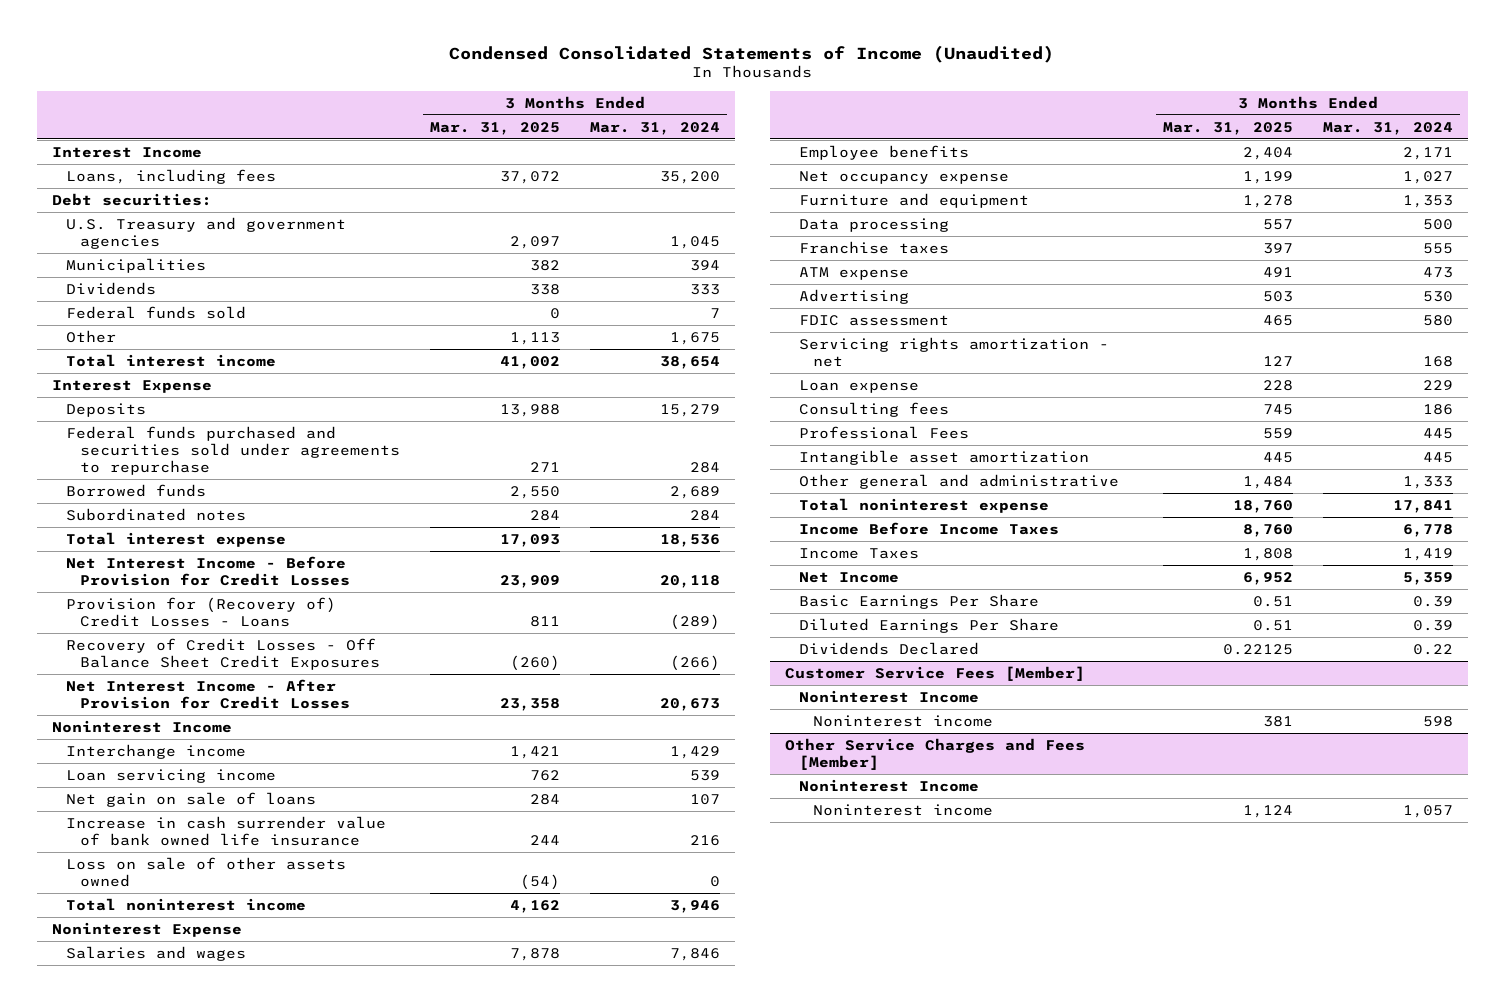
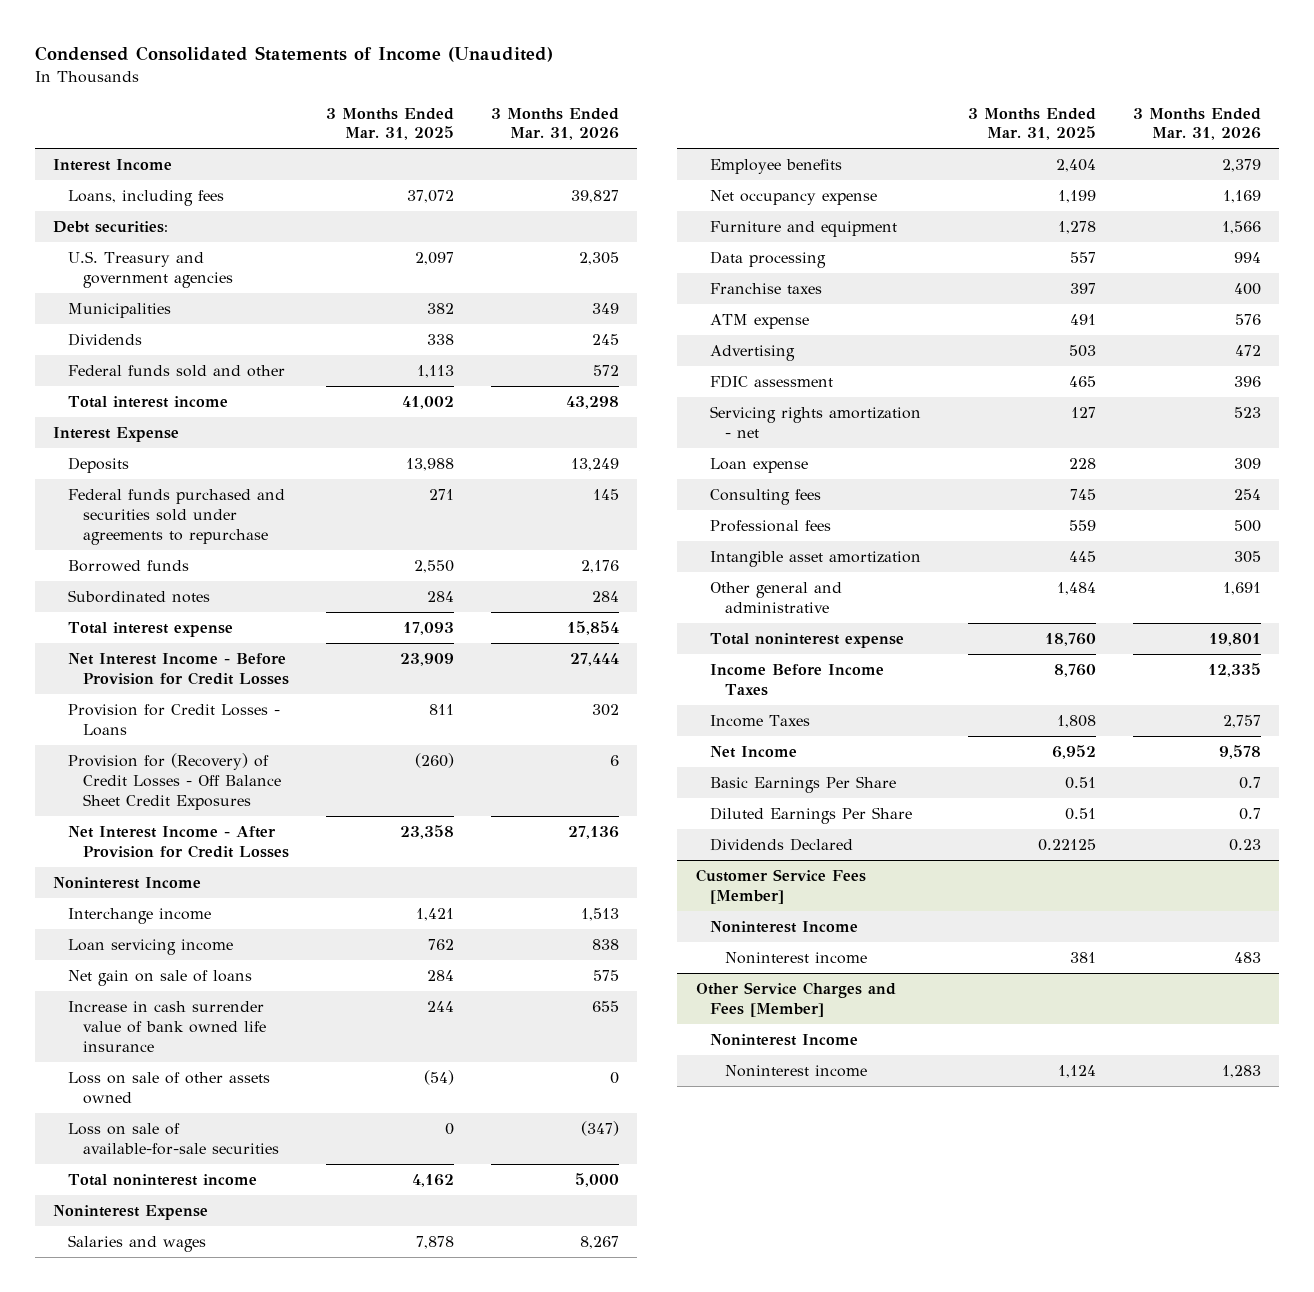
- | 3 Months Ended Mar. 31, 2025 | 3 Months Ended Mar. 31, 2024
+ | 3 Months Ended Mar. 31, 2025 | 3 Months Ended Mar. 31, 2026
- Federal funds sold | 0 | 7
- Other | 1,113 | 1,675
+ Federal funds sold and other | 1,113 | 572
- Provision for (Recovery of) Credit Losses - Loans | 811 | (289)
- Recovery of Credit Losses - Off Balance Sheet Credit Exposures | (260) | (266)
+ Provision for Credit Losses - Loans | 811 | 302
+ Provision for (Recovery) of Credit Losses - Off Balance Sheet Credit Exposures | (260) | 6
+ Loss on sale of available-for-sale securities | 0 | (347)
- Professional Fees | 559 | 445
+ Professional fees | 559 | 500

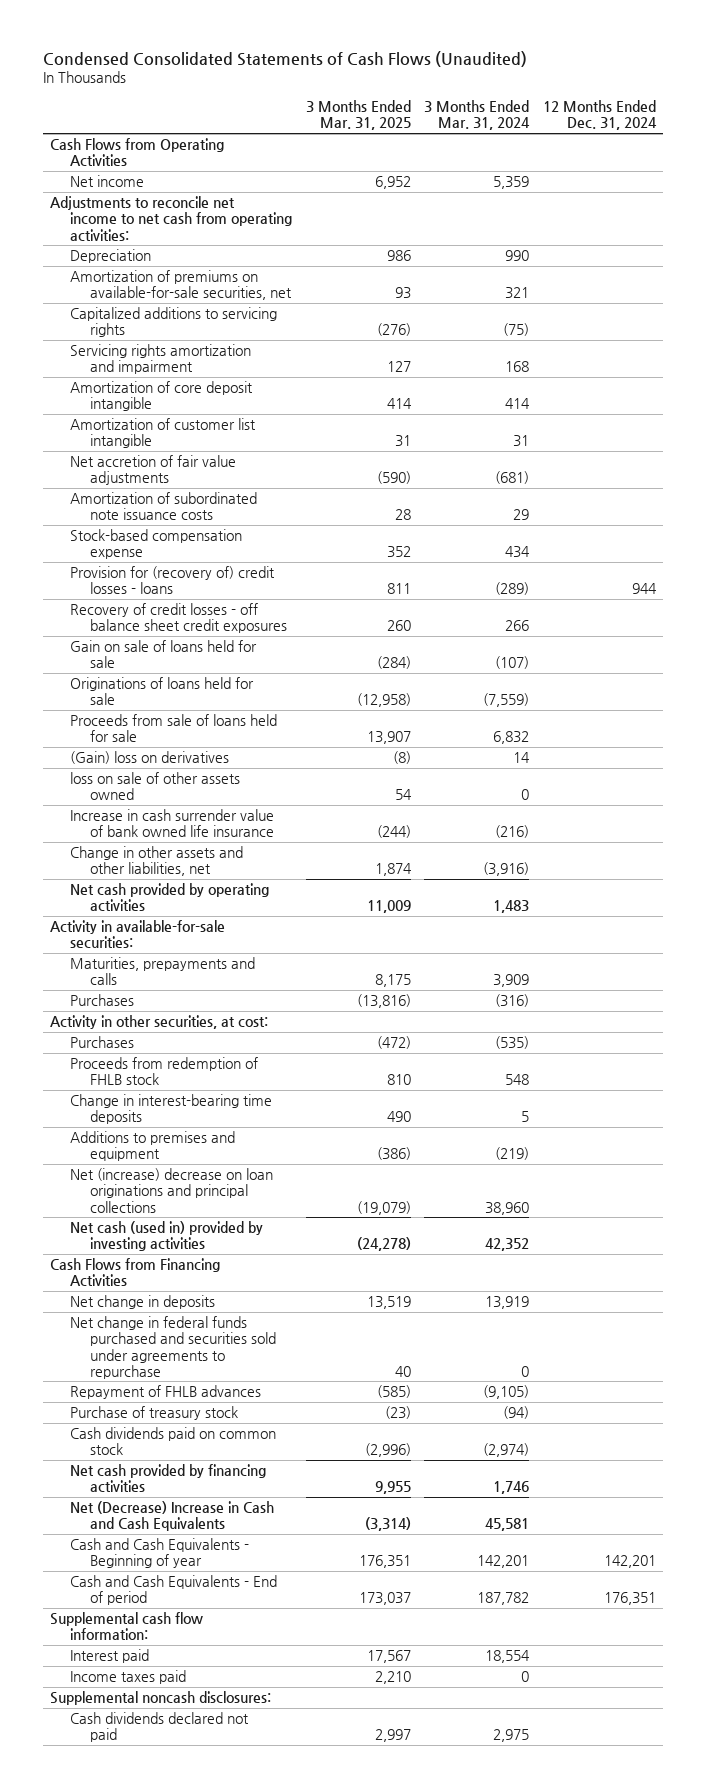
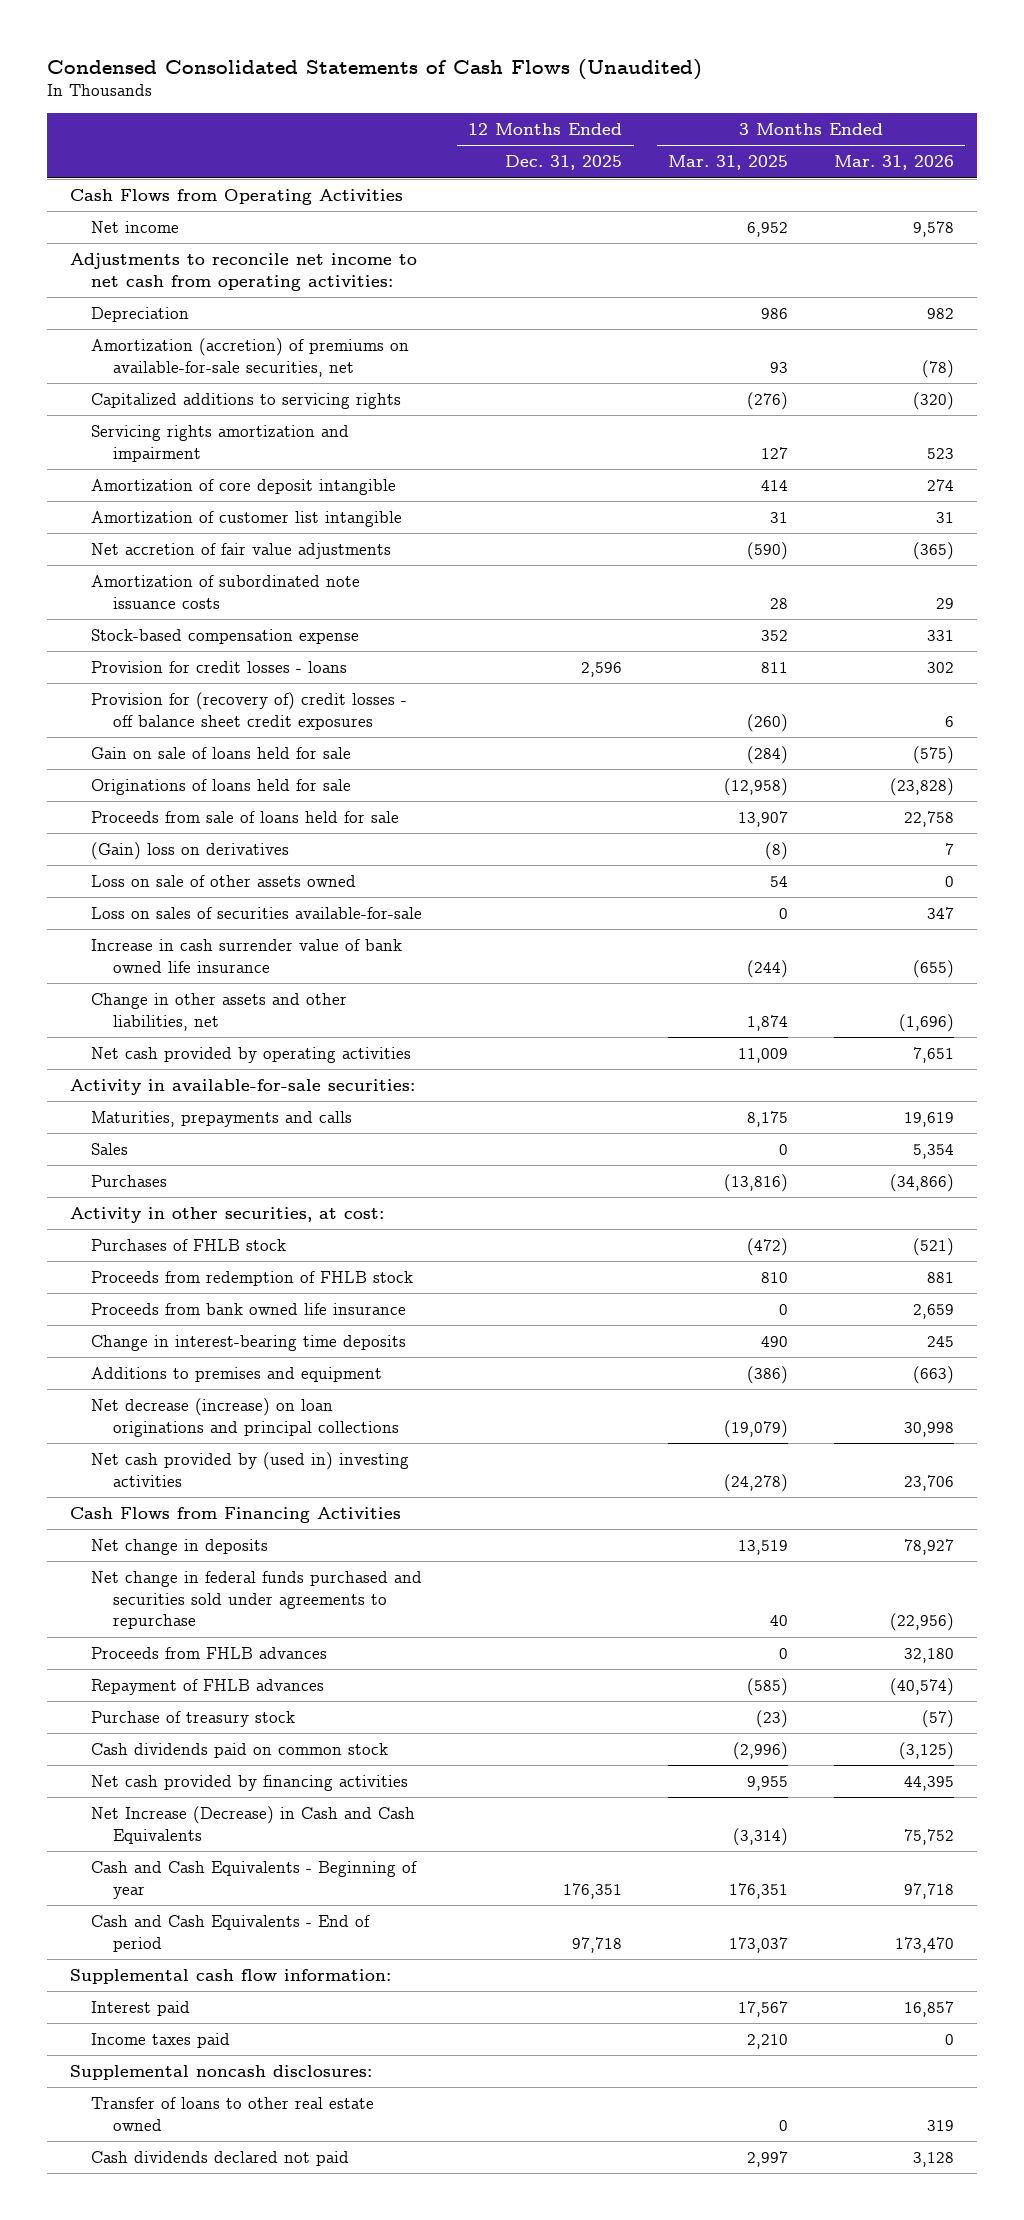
- | 3 Months Ended Mar. 31, 2025 | 3 Months Ended Mar. 31, 2024 | 12 Months Ended Dec. 31, 2024
+ | 12 Months Ended Dec. 31, 2025 | 3 Months Ended Mar. 31, 2025 | 3 Months Ended Mar. 31, 2026
- Amortization of premiums on available-for-sale securities, net | 93 | 321 |
+ Amortization (accretion) of premiums on available-for-sale securities, net | | 93 | (78)
- Provision for (recovery of) credit losses - loans | 811 | (289) | 944
- Recovery of credit losses - off balance sheet credit exposures | 260 | 266 |
+ Provision for credit losses - loans | 2,596 | 811 | 302
+ Provision for (recovery of) credit losses - off balance sheet credit exposures | | (260) | 6
- loss on sale of other assets owned | 54 | 0 |
+ Loss on sale of other assets owned | | 54 | 0
+ Loss on sales of securities available-for-sale | | 0 | 347
+ Sales | | 0 | 5,354
- Purchases | (472) | (535) |
+ Purchases of FHLB stock | | (472) | (521)
+ Proceeds from bank owned life insurance | | 0 | 2,659
- Net (increase) decrease on loan originations and principal collections | (19,079) | 38,960 |
- Net cash (used in) provided by investing activities | (24,278) | 42,352 |
+ Net decrease (increase) on loan originations and principal collections | | (19,079) | 30,998
+ Net cash provided by (used in) investing activities | | (24,278) | 23,706
+ Proceeds from FHLB advances | | 0 | 32,180
- Net (Decrease) Increase in Cash and Cash Equivalents | (3,314) | 45,581 |
+ Net Increase (Decrease) in Cash and Cash Equivalents | | (3,314) | 75,752
+ Transfer of loans to other real estate owned | | 0 | 319

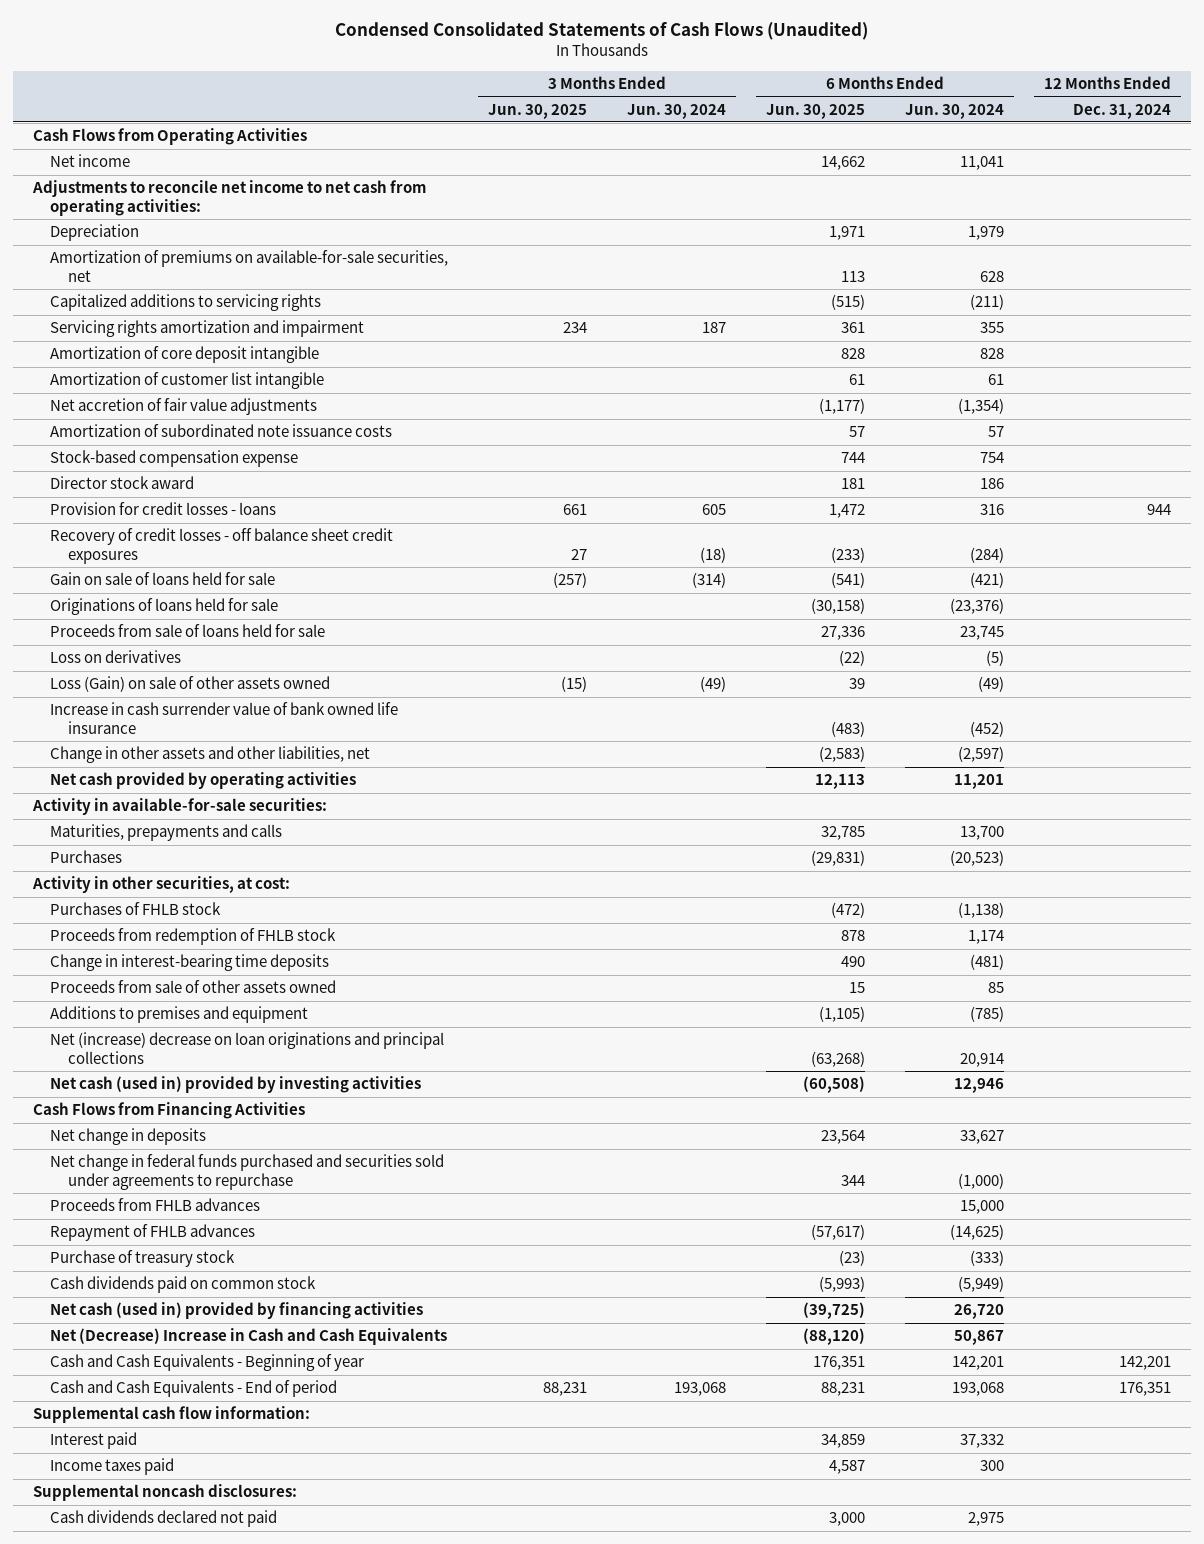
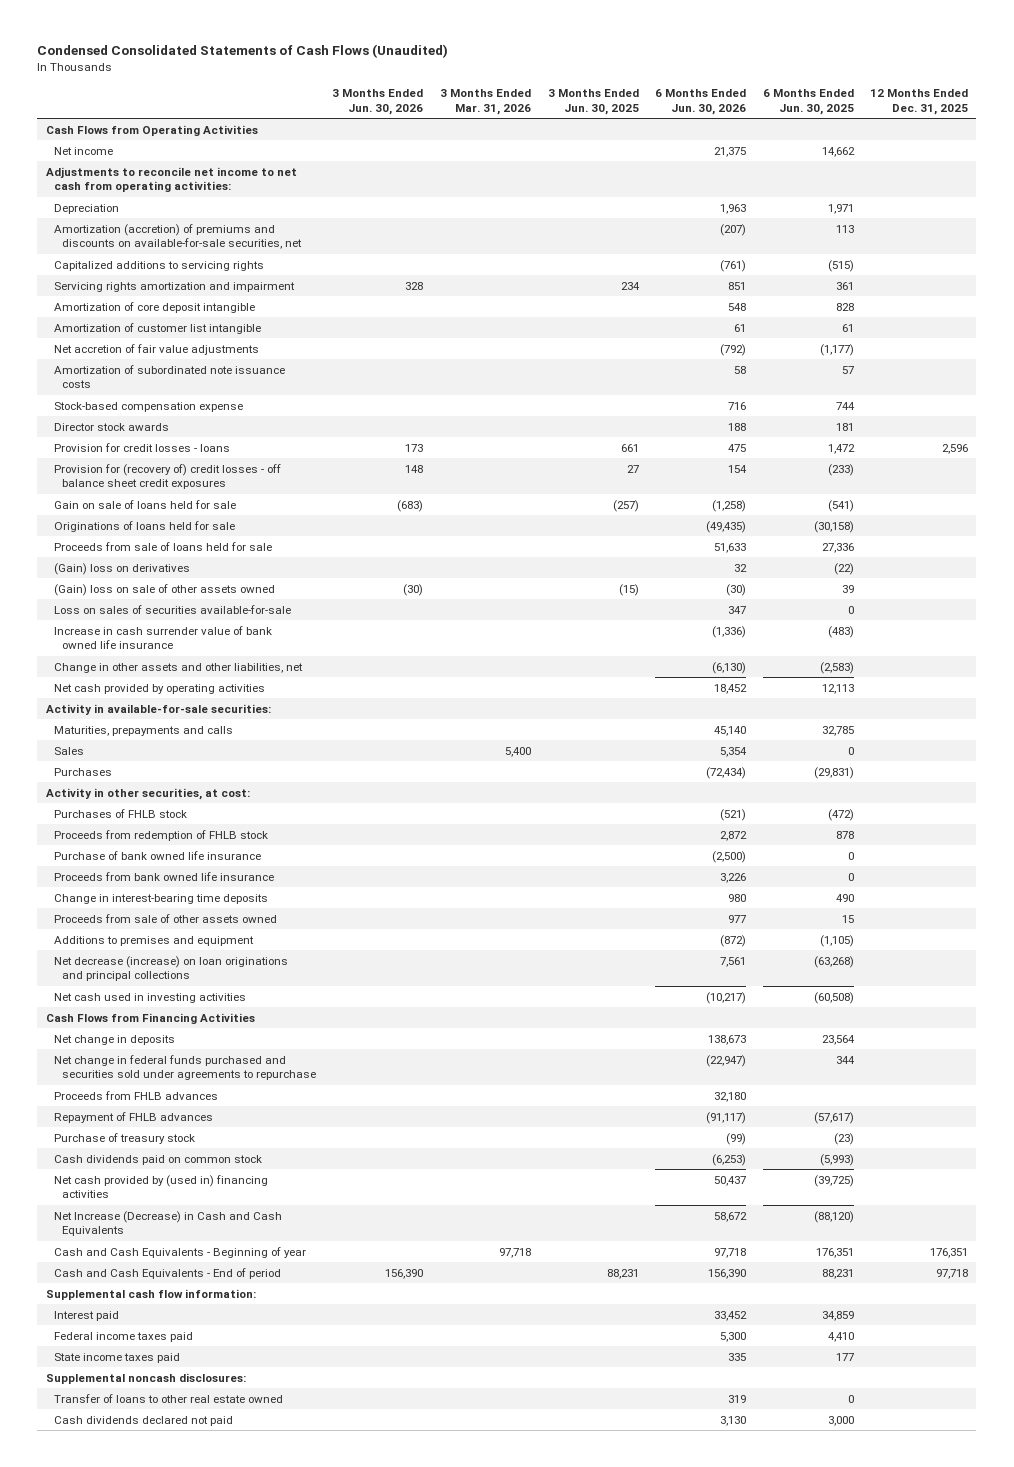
- | 3 Months Ended Jun. 30, 2025 | 3 Months Ended Jun. 30, 2024 | 6 Months Ended Jun. 30, 2025 | 6 Months Ended Jun. 30, 2024 | 12 Months Ended Dec. 31, 2024
+ | 3 Months Ended Jun. 30, 2026 | 3 Months Ended Mar. 31, 2026 | 3 Months Ended Jun. 30, 2025 | 6 Months Ended Jun. 30, 2026 | 6 Months Ended Jun. 30, 2025 | 12 Months Ended Dec. 31, 2025
- Amortization of premiums on available-for-sale securities, net | | | 113 | 628 |
+ Amortization (accretion) of premiums and discounts on available-for-sale securities, net | | | | (207) | 113 |
- Director stock award | | | 181 | 186 |
+ Director stock awards | | | | 188 | 181 |
- Recovery of credit losses - off balance sheet credit exposures | 27 | (18) | (233) | (284) |
+ Provision for (recovery of) credit losses - off balance sheet credit exposures | 148 | | 27 | 154 | (233) |
- Loss on derivatives | | | (22) | (5) |
- Loss (Gain) on sale of other assets owned | (15) | (49) | 39 | (49) |
+ (Gain) loss on derivatives | | | | 32 | (22) |
+ (Gain) loss on sale of other assets owned | (30) | | (15) | (30) | 39 |
+ Loss on sales of securities available-for-sale | | | | 347 | 0 |
+ Sales | | 5,400 | | 5,354 | 0 |
+ Purchase of bank owned life insurance | | | | (2,500) | 0 |
+ Proceeds from bank owned life insurance | | | | 3,226 | 0 |
- Net (increase) decrease on loan originations and principal collections | | | (63,268) | 20,914 |
- Net cash (used in) provided by investing activities | | | (60,508) | 12,946 |
+ Net decrease (increase) on loan originations and principal collections | | | | 7,561 | (63,268) |
+ Net cash used in investing activities | | | | (10,217) | (60,508) |
- Net cash (used in) provided by financing activities | | | (39,725) | 26,720 |
- Net (Decrease) Increase in Cash and Cash Equivalents | | | (88,120) | 50,867 |
+ Net cash provided by (used in) financing activities | | | | 50,437 | (39,725) |
+ Net Increase (Decrease) in Cash and Cash Equivalents | | | | 58,672 | (88,120) |
- Income taxes paid | | | 4,587 | 300 |
+ Federal income taxes paid | | | | 5,300 | 4,410 |
+ State income taxes paid | | | | 335 | 177 |
+ Transfer of loans to other real estate owned | | | | 319 | 0 |

